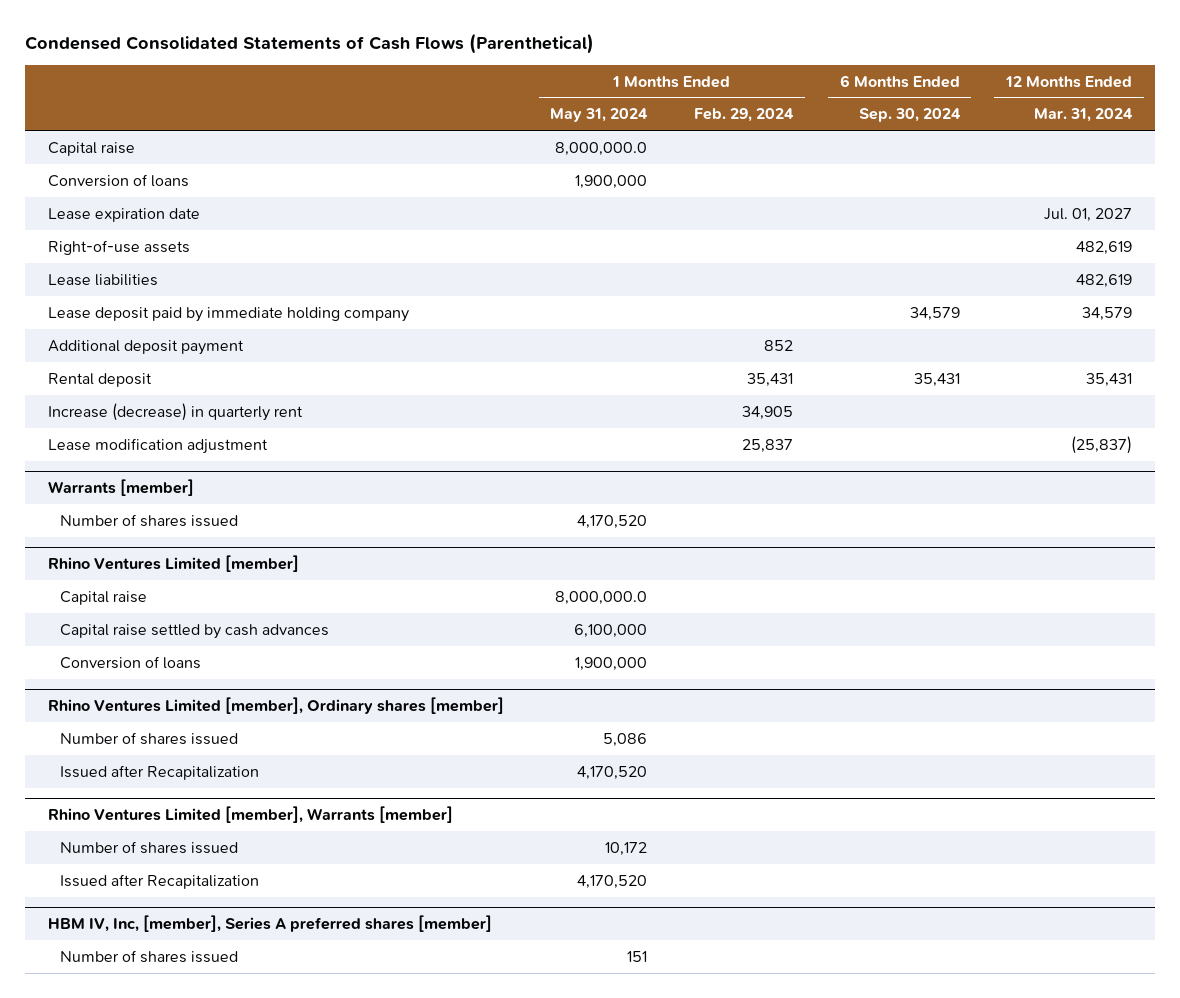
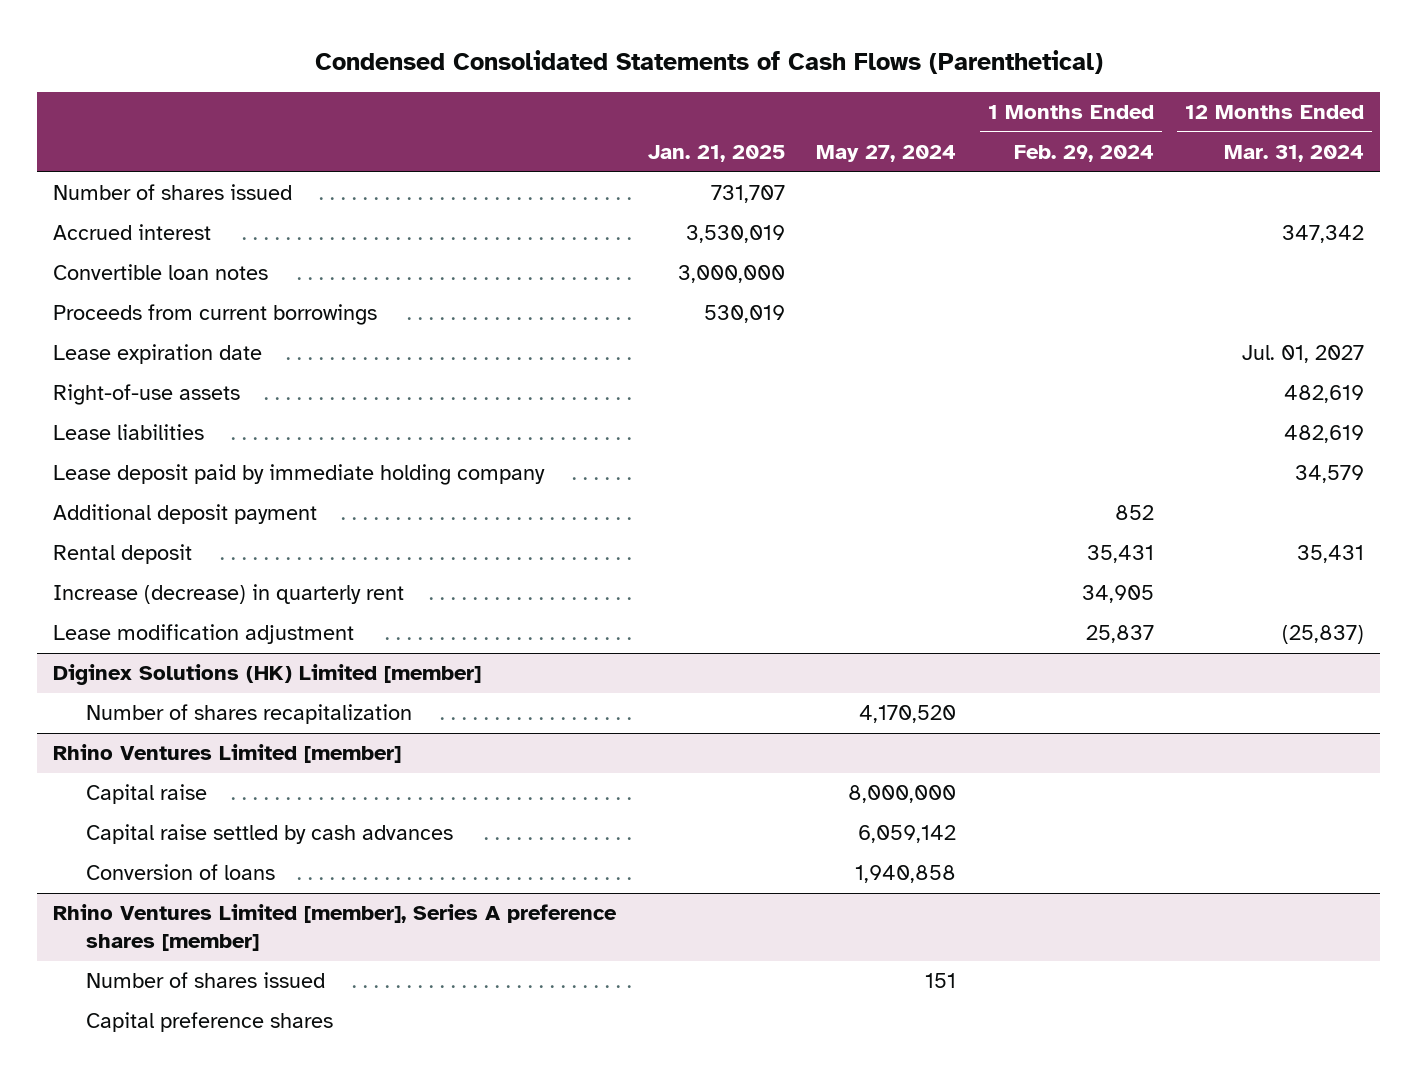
- | 1 Months Ended May 31, 2024 | 1 Months Ended Feb. 29, 2024 | 6 Months Ended Sep. 30, 2024 | 12 Months Ended Mar. 31, 2024
+ | Jan. 21, 2025 | May 27, 2024 | 1 Months Ended Feb. 29, 2024 | 12 Months Ended Mar. 31, 2024
- Capital raise | 8,000,000.0 | | |
- Conversion of loans | 1,900,000 | | |
+ Number of shares issued | 731,707 | | |
+ Accrued interest | 3,530,019 | | | 347,342
+ Convertible loan notes | 3,000,000 | | |
+ Proceeds from current borrowings | 530,019 | | |
- Warrants [member]
- Number of shares issued | 4,170,520 | | |
+ Diginex Solutions (HK) Limited [member]
+ Number of shares recapitalization | | 4,170,520 | |
- Rhino Ventures Limited [member], Ordinary shares [member]
+ Rhino Ventures Limited [member], Series A preference shares [member]
- Issued after Recapitalization | 4,170,520 | | |
- Rhino Ventures Limited [member], Warrants [member]
- Number of shares issued | 10,172 | | |
- Issued after Recapitalization | 4,170,520 | | |
- HBM IV, Inc, [member], Series A preferred shares [member]
- Number of shares issued | 151 | | |
+ Capital preference shares

